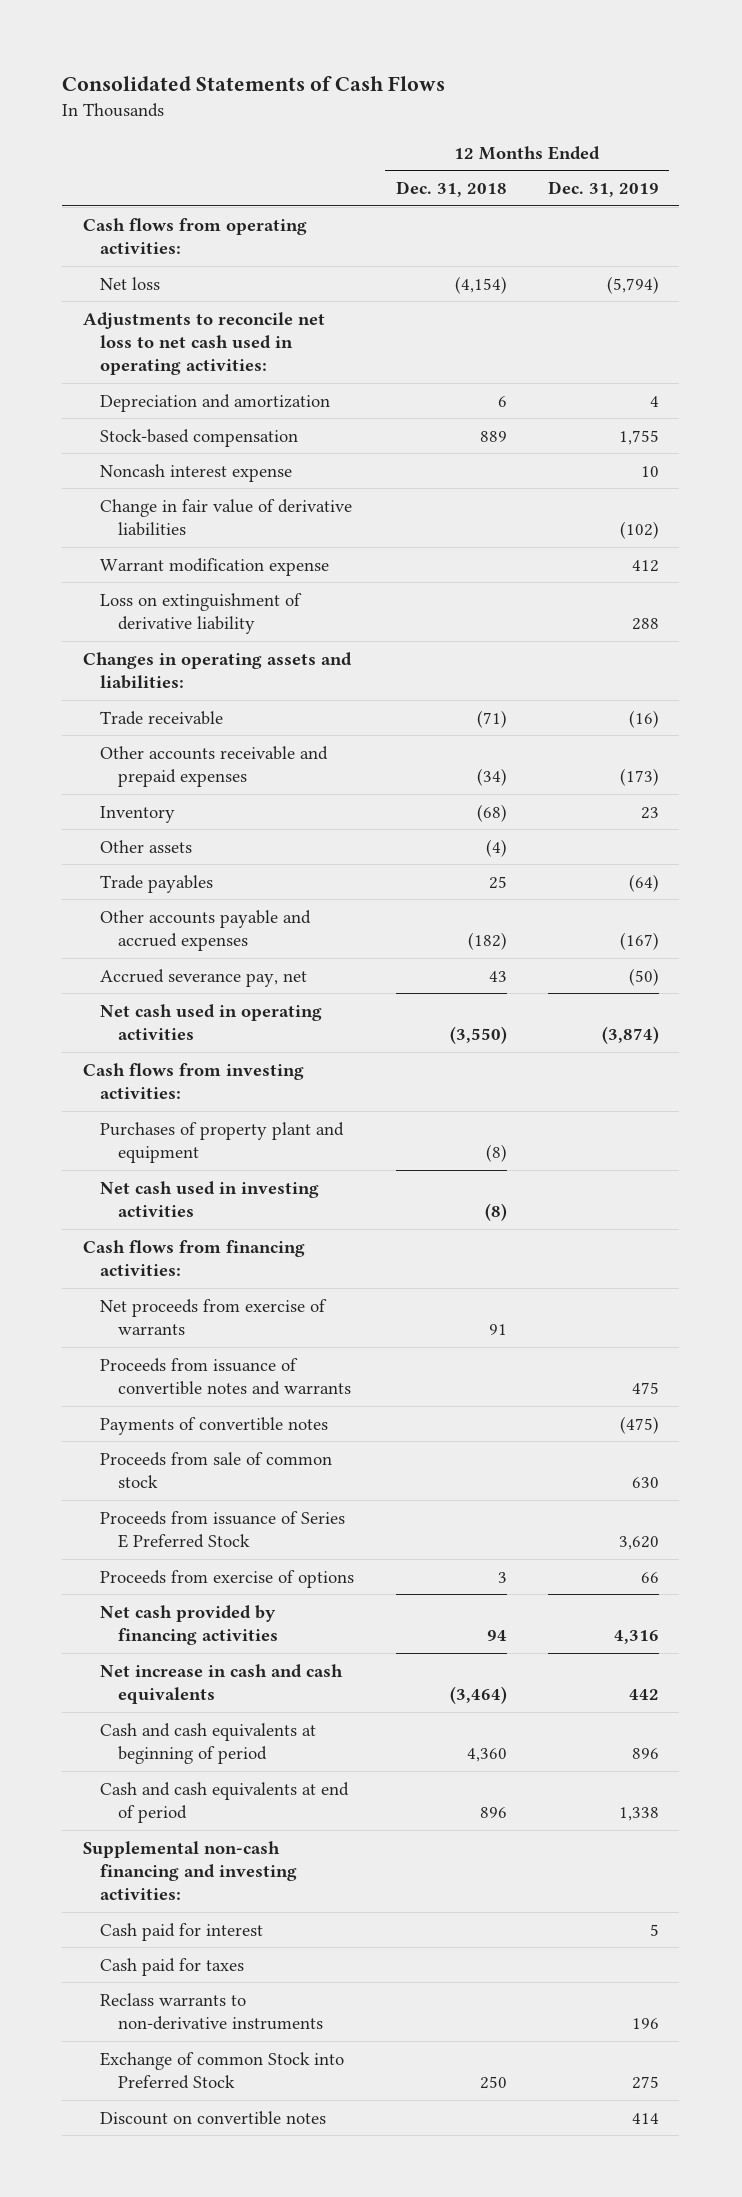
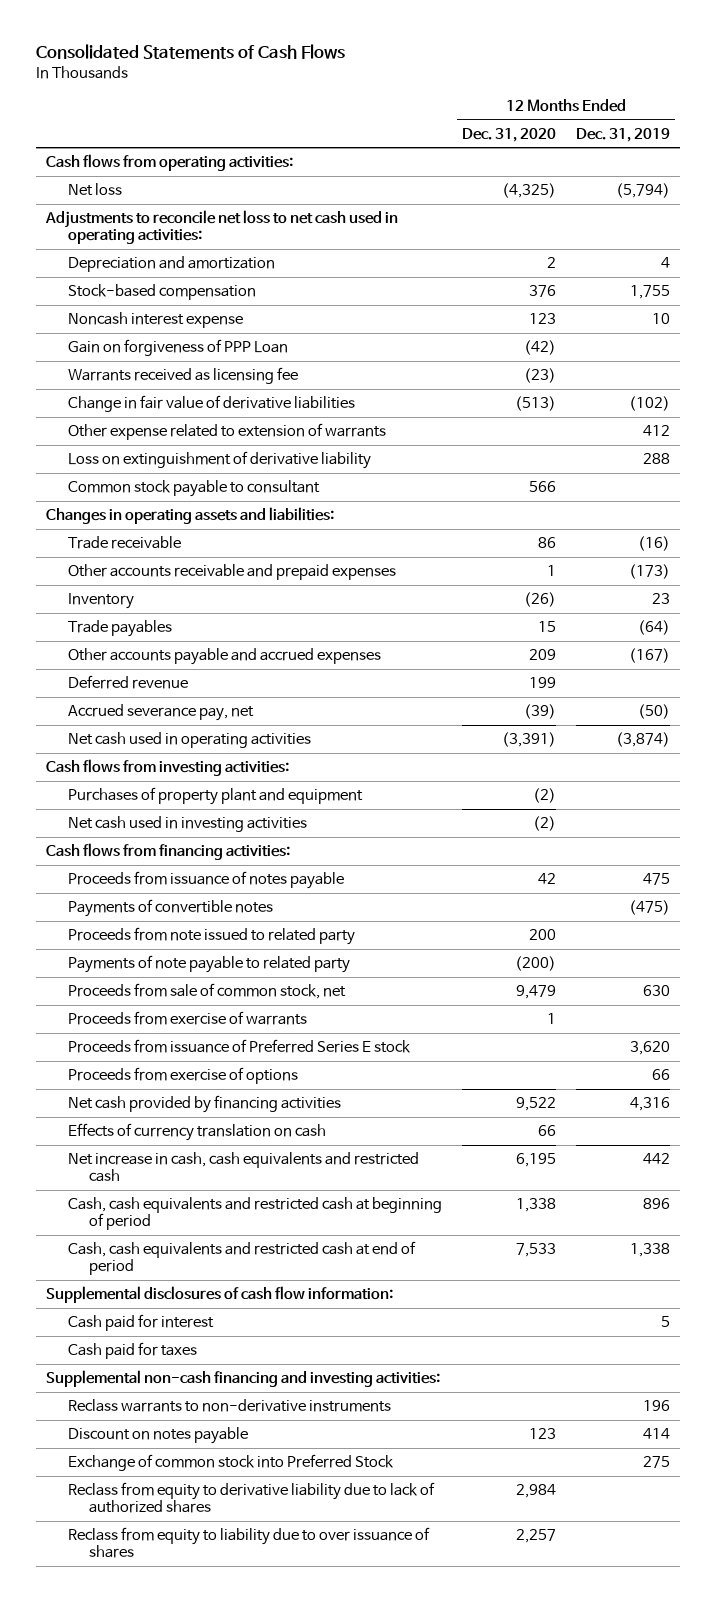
- | 12 Months Ended Dec. 31, 2018 | 12 Months Ended Dec. 31, 2019
+ | 12 Months Ended Dec. 31, 2020 | 12 Months Ended Dec. 31, 2019
+ Gain on forgiveness of PPP Loan | (42) |
+ Warrants received as licensing fee | (23) |
- Warrant modification expense | | 412
+ Other expense related to extension of warrants | | 412
+ Common stock payable to consultant | 566 |
- Other assets | (4) |
+ Deferred revenue | 199 |
- Net proceeds from exercise of warrants | 91 |
- Proceeds from issuance of convertible notes and warrants | | 475
+ Proceeds from issuance of notes payable | 42 | 475
- Proceeds from sale of common stock | | 630
- Proceeds from issuance of Series E Preferred Stock | | 3,620
+ Proceeds from note issued to related party | 200 |
+ Payments of note payable to related party | (200) |
+ Proceeds from sale of common stock, net | 9,479 | 630
+ Proceeds from exercise of warrants | 1 |
+ Proceeds from issuance of Preferred Series E stock | | 3,620
- Net increase in cash and cash equivalents | (3,464) | 442
- Cash and cash equivalents at beginning of period | 4,360 | 896
- Cash and cash equivalents at end of period | 896 | 1,338
+ Effects of currency translation on cash | 66 |
+ Net increase in cash, cash equivalents and restricted cash | 6,195 | 442
+ Cash, cash equivalents and restricted cash at beginning of period | 1,338 | 896
+ Cash, cash equivalents and restricted cash at end of period | 7,533 | 1,338
+ Supplemental disclosures of cash flow information:
moved down: Supplemental non-cash financing and investing activities:
- Exchange of common Stock into Preferred Stock | 250 | 275
- Discount on convertible notes | | 414
+ Discount on notes payable | 123 | 414
+ Exchange of common stock into Preferred Stock | | 275
+ Reclass from equity to derivative liability due to lack of authorized shares | 2,984 |
+ Reclass from equity to liability due to over issuance of shares | 2,257 |

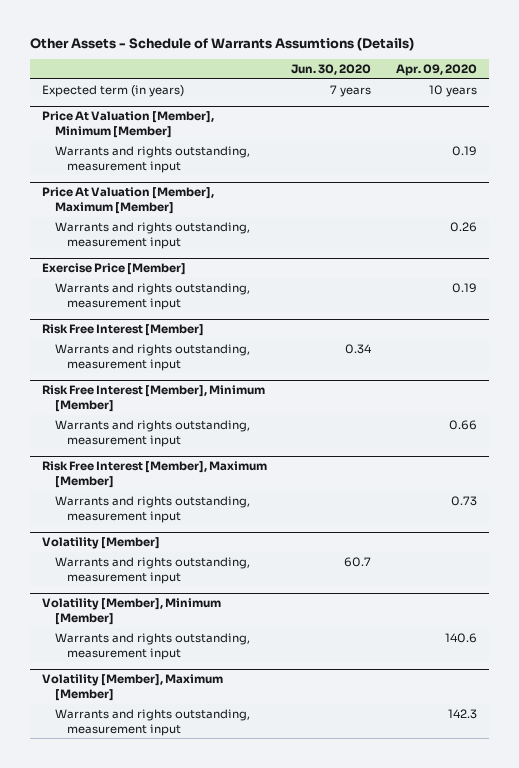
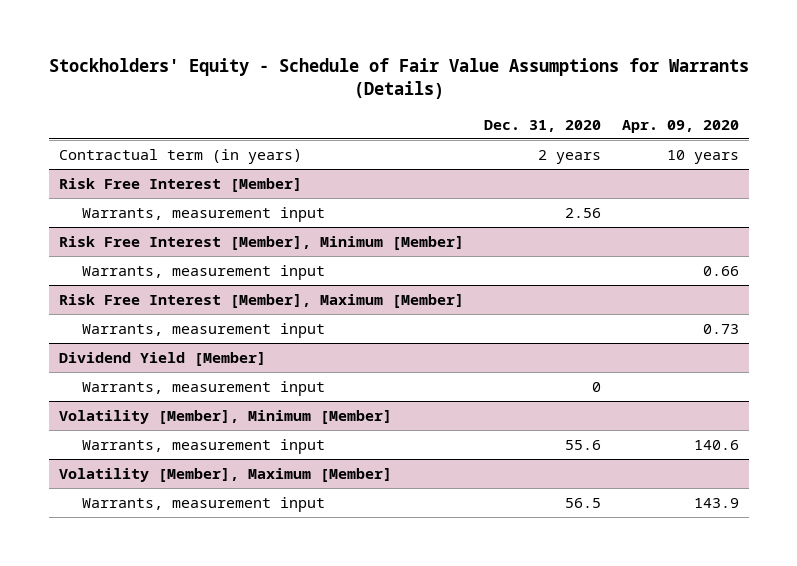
- Other Assets - Schedule of Warrants Assumtions (Details)
+ Stockholders' Equity - Schedule of Fair Value Assumptions for Warrants (Details)
- | Jun. 30, 2020 | Apr. 09, 2020
+ | Dec. 31, 2020 | Apr. 09, 2020
- Expected term (in years) | 7 years | 10 years
- Price At Valuation [Member], Minimum [Member]
- Warrants and rights outstanding, measurement input | | 0.19
- Price At Valuation [Member], Maximum [Member]
- Warrants and rights outstanding, measurement input | | 0.26
- Exercise Price [Member]
- Warrants and rights outstanding, measurement input | | 0.19
+ Contractual term (in years) | 2 years | 10 years
@ Risk Free Interest [Member]
- Warrants and rights outstanding, measurement input | 0.34 |
+ Warrants, measurement input | 2.56 |
@ Risk Free Interest [Member], Minimum [Member]
- Warrants and rights outstanding, measurement input | | 0.66
+ Warrants, measurement input | | 0.66
@ Risk Free Interest [Member], Maximum [Member]
- Warrants and rights outstanding, measurement input | | 0.73
- Volatility [Member]
- Warrants and rights outstanding, measurement input | 60.7 |
@ Risk Free Interest [Member], Maximum [Member]
+ Warrants, measurement input | | 0.73
+ Dividend Yield [Member]
+ Warrants, measurement input | 0 |
@ Volatility [Member], Minimum [Member]
- Warrants and rights outstanding, measurement input | | 140.6
+ Warrants, measurement input | 55.6 | 140.6
@ Volatility [Member], Maximum [Member]
- Warrants and rights outstanding, measurement input | | 142.3
+ Warrants, measurement input | 56.5 | 143.9

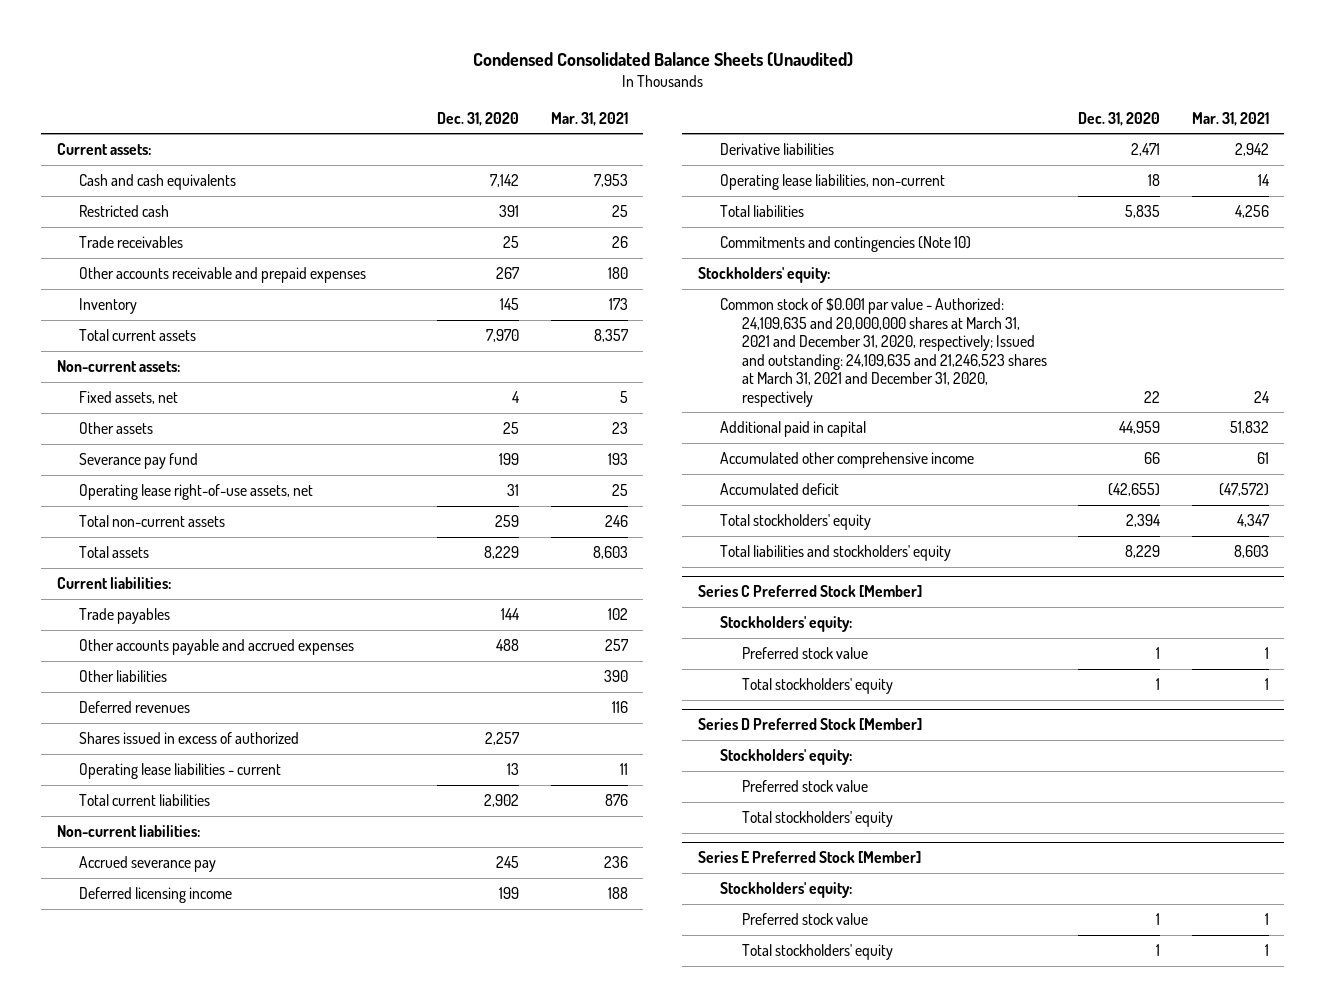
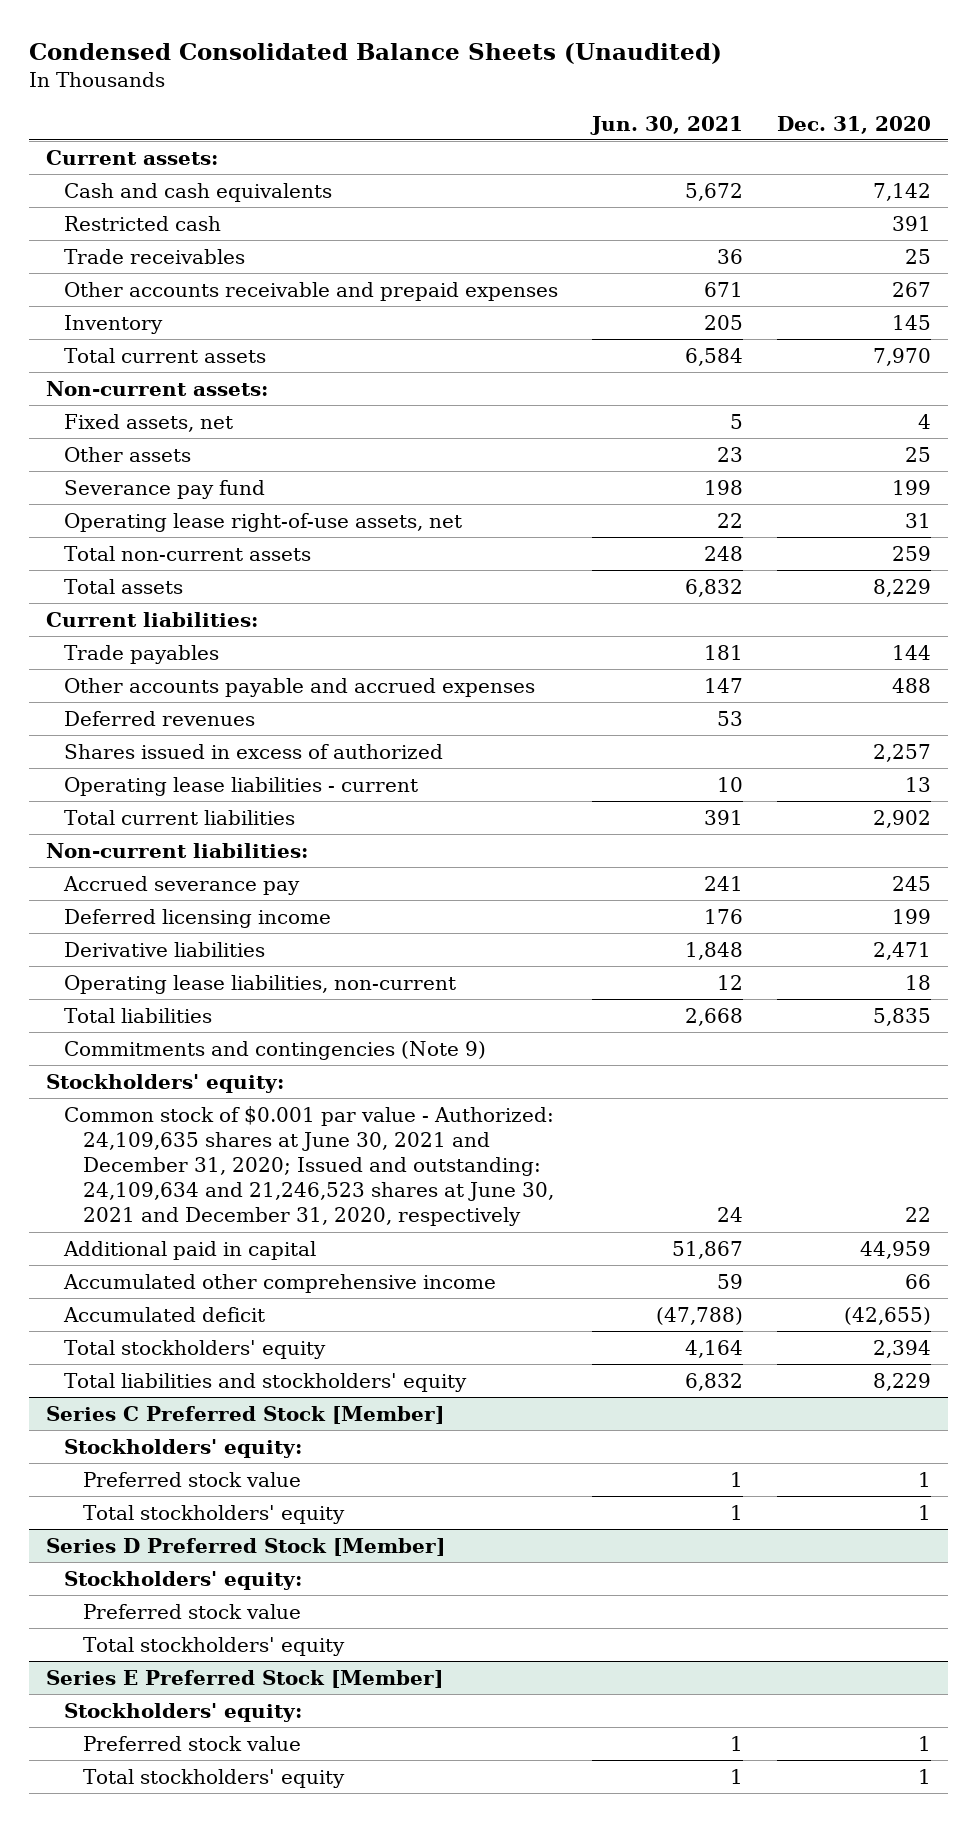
- | Dec. 31, 2020 | Mar. 31, 2021
+ | Jun. 30, 2021 | Dec. 31, 2020
- Other liabilities | | 390
- Commitments and contingencies (Note 10)
+ Commitments and contingencies (Note 9)
- Common stock of $0.001 par value - Authorized: 24,109,635 and 20,000,000 shares at March 31, 2021 and December 31, 2020, respectively; Issued and outstanding: 24,109,635 and 21,246,523 shares at March 31, 2021 and December 31, 2020, respectively | 22 | 24
+ Common stock of $0.001 par value - Authorized: 24,109,635 shares at June 30, 2021 and December 31, 2020; Issued and outstanding: 24,109,634 and 21,246,523 shares at June 30, 2021 and December 31, 2020, respectively | 24 | 22

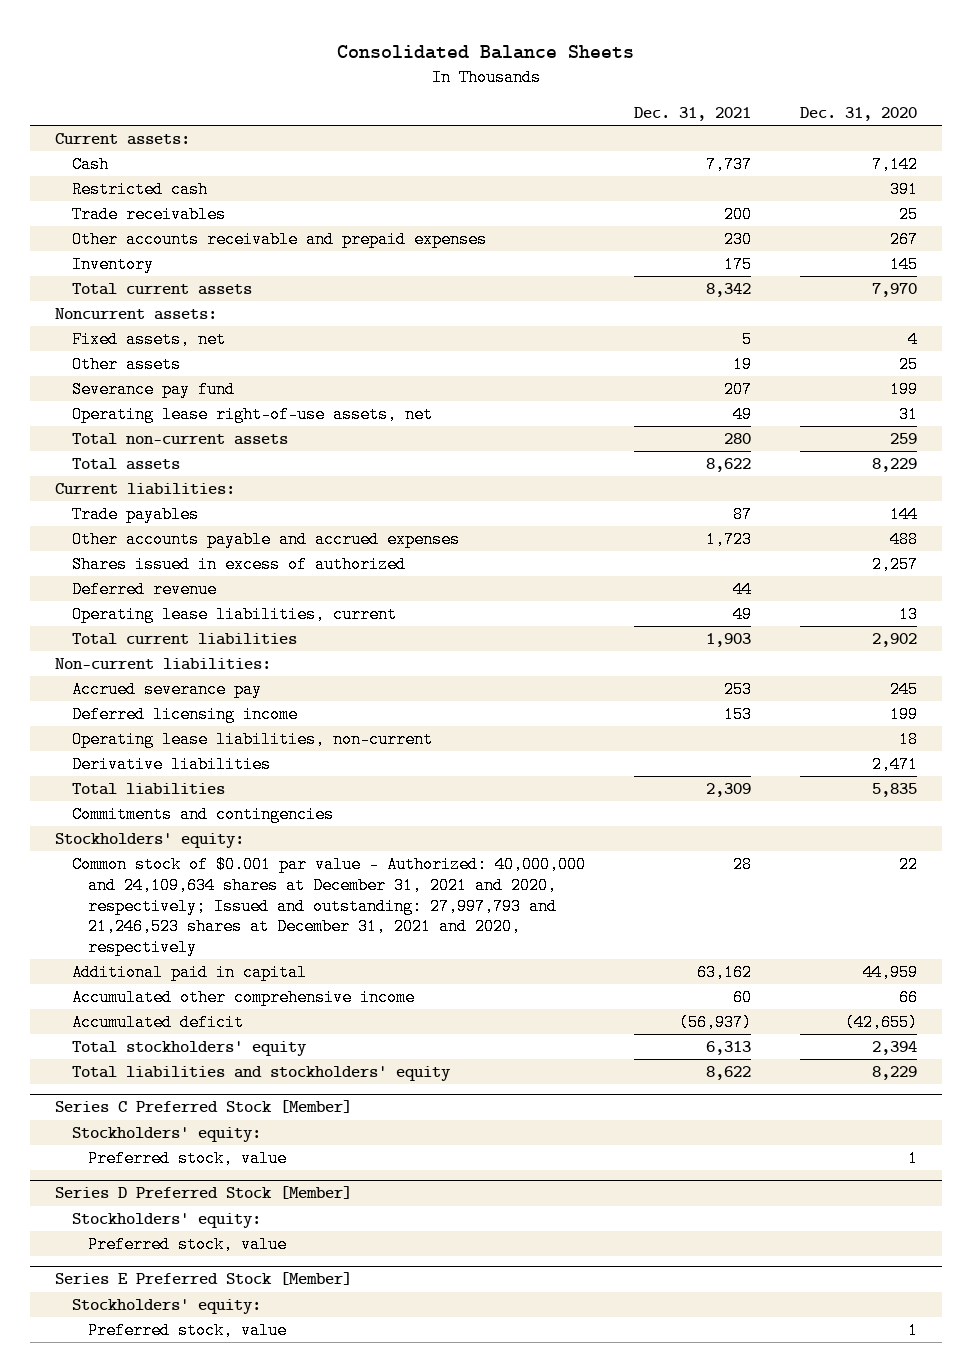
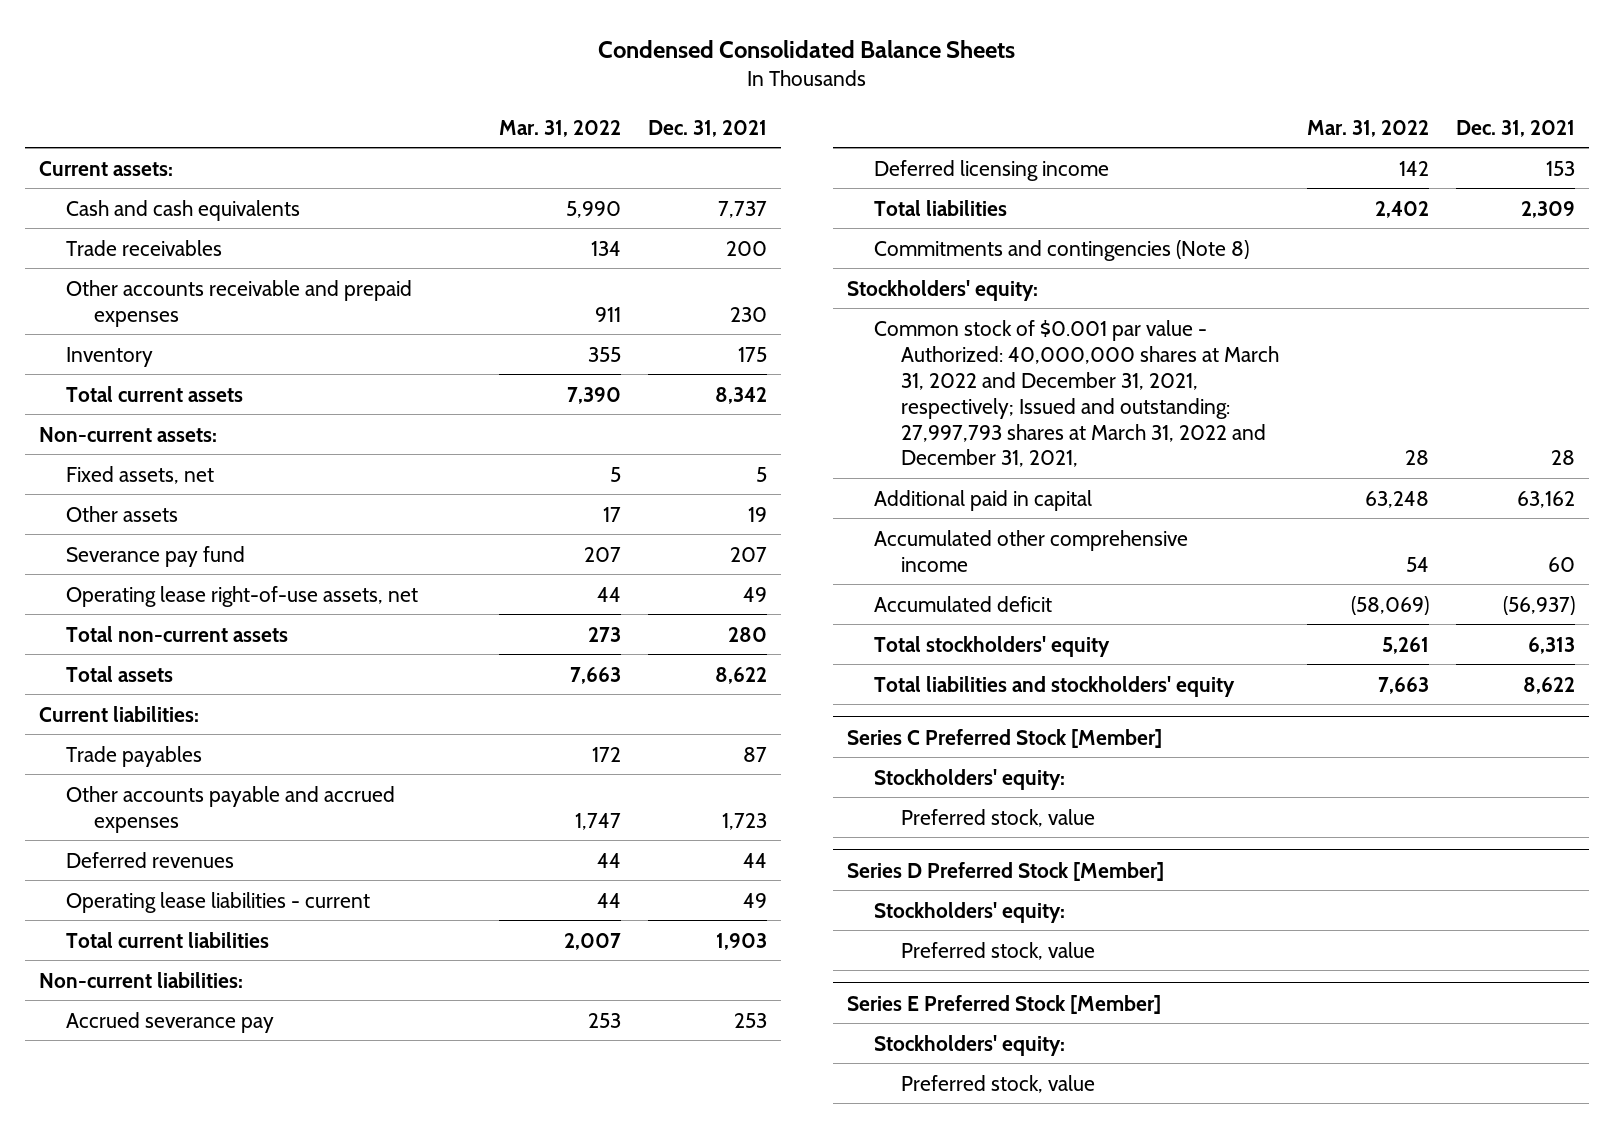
- Consolidated Balance Sheets
+ Condensed Consolidated Balance Sheets
- | Dec. 31, 2021 | Dec. 31, 2020
+ | Mar. 31, 2022 | Dec. 31, 2021
- Cash | 7,737 | 7,142
- Restricted cash | | 391
+ Cash and cash equivalents | 5,990 | 7,737
- Noncurrent assets:
+ Non-current assets:
- Shares issued in excess of authorized | | 2,257
- Deferred revenue | 44 |
- Operating lease liabilities, current | 49 | 13
+ Deferred revenues | 44 | 44
+ Operating lease liabilities - current | 44 | 49
- Operating lease liabilities, non-current | | 18
- Derivative liabilities | | 2,471
- Commitments and contingencies
+ Commitments and contingencies (Note 8)
- Common stock of $0.001 par value - Authorized: 40,000,000 and 24,109,634 shares at December 31, 2021 and 2020, respectively; Issued and outstanding: 27,997,793 and 21,246,523 shares at December 31, 2021 and 2020, respectively | 28 | 22
+ Common stock of $0.001 par value - Authorized: 40,000,000 shares at March 31, 2022 and December 31, 2021, respectively; Issued and outstanding: 27,997,793 shares at March 31, 2022 and December 31, 2021, | 28 | 28

